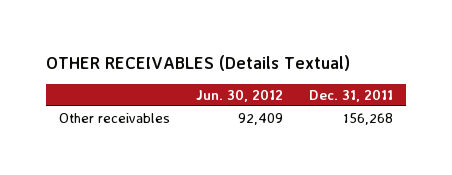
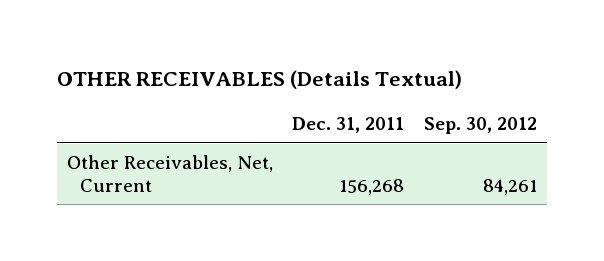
- | Jun. 30, 2012 | Dec. 31, 2011
+ | Dec. 31, 2011 | Sep. 30, 2012
- Other receivables | 92,409 | 156,268
+ Other Receivables, Net, Current | 156,268 | 84,261

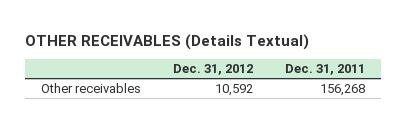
- | Dec. 31, 2011 | Sep. 30, 2012
+ | Dec. 31, 2012 | Dec. 31, 2011
- Other Receivables, Net, Current | 156,268 | 84,261
+ Other receivables | 10,592 | 156,268

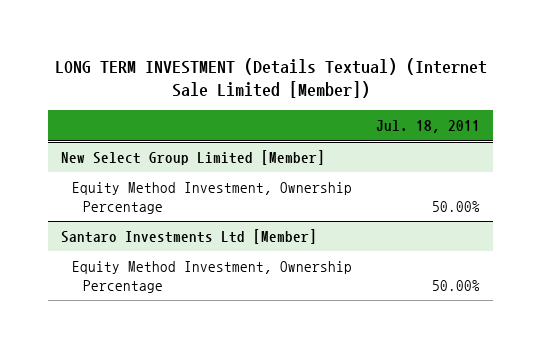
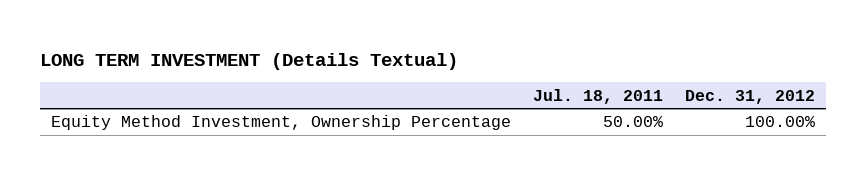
- LONG TERM INVESTMENT (Details Textual) (Internet Sale Limited [Member])
+ LONG TERM INVESTMENT (Details Textual)
- | Jul. 18, 2011
+ | Jul. 18, 2011 | Dec. 31, 2012
- New Select Group Limited [Member]
- Santaro Investments Ltd [Member]
- Equity Method Investment, Ownership Percentage | 50.00%

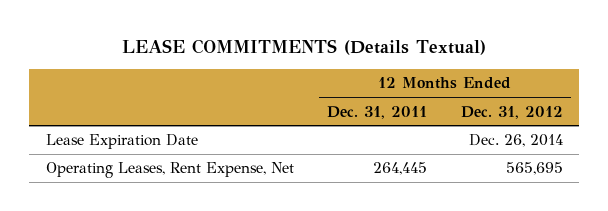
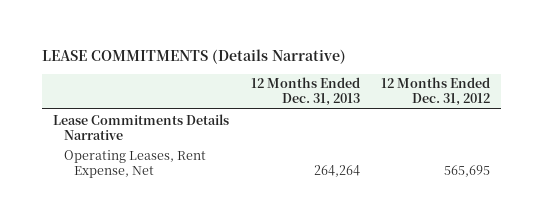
- LEASE COMMITMENTS (Details Textual)
+ LEASE COMMITMENTS (Details Narrative)
- | 12 Months Ended Dec. 31, 2011 | 12 Months Ended Dec. 31, 2012
+ | 12 Months Ended Dec. 31, 2013 | 12 Months Ended Dec. 31, 2012
- Lease Expiration Date | | Dec. 26, 2014
+ Lease Commitments Details Narrative

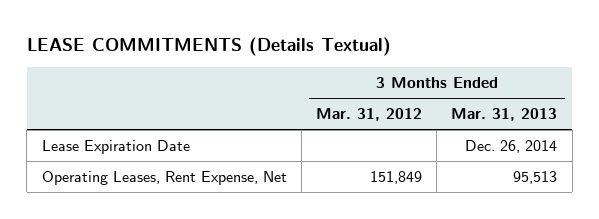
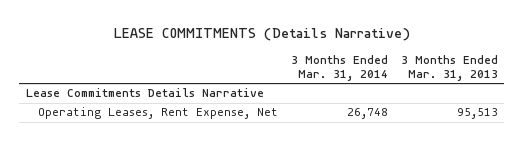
- LEASE COMMITMENTS (Details Textual)
+ LEASE COMMITMENTS (Details Narrative)
- | 3 Months Ended Mar. 31, 2012 | 3 Months Ended Mar. 31, 2013
+ | 3 Months Ended Mar. 31, 2014 | 3 Months Ended Mar. 31, 2013
- Lease Expiration Date | | Dec. 26, 2014
+ Lease Commitments Details Narrative

